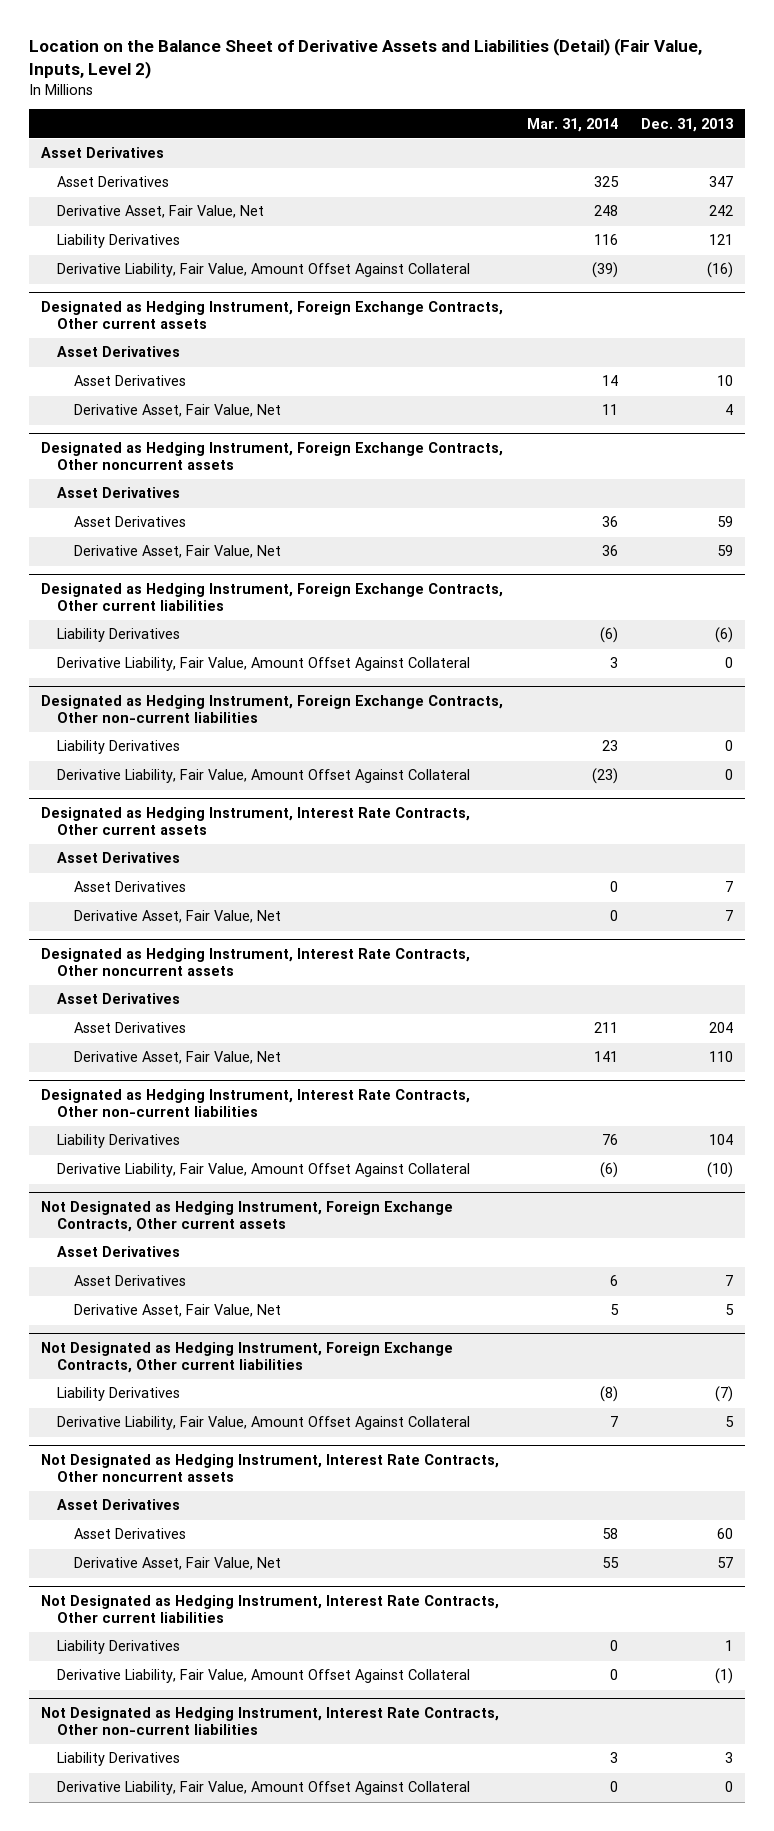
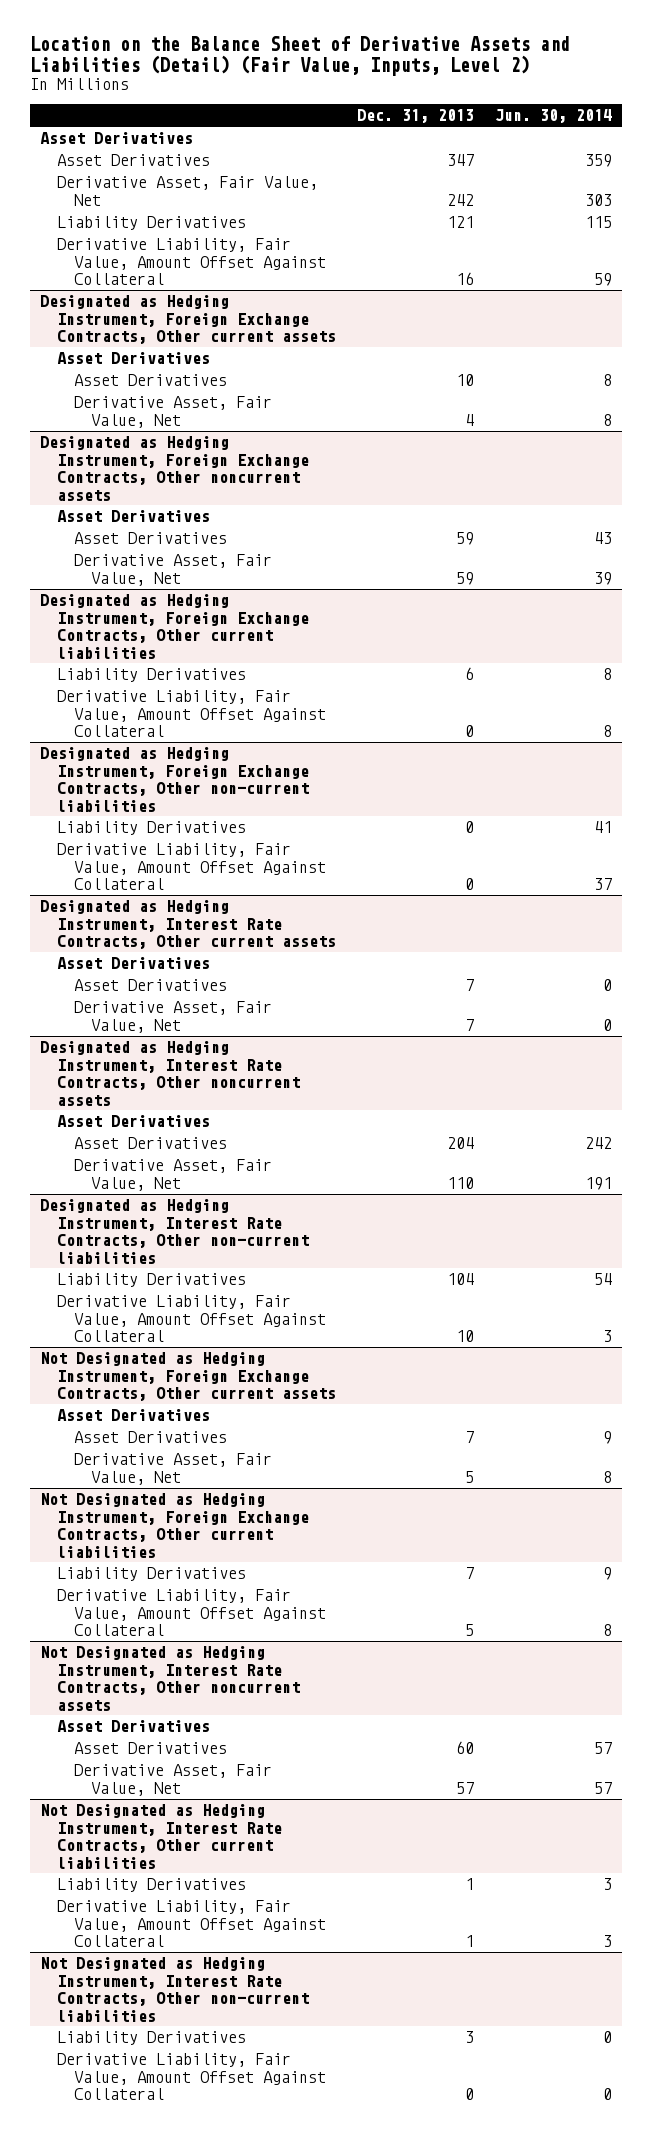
- | Mar. 31, 2014 | Dec. 31, 2013
+ | Dec. 31, 2013 | Jun. 30, 2014
- Derivative Liability, Fair Value, Amount Offset Against Collateral | (39) | (16)
+ Derivative Liability, Fair Value, Amount Offset Against Collateral | 16 | 59
@ Designated as Hedging Instrument, Foreign Exchange Contracts, Other current liabilities
- Liability Derivatives | (6) | (6)
+ Liability Derivatives | 6 | 8
@ Designated as Hedging Instrument, Interest Rate Contracts, Other non-current liabilities
- Derivative Liability, Fair Value, Amount Offset Against Collateral | (6) | (10)
+ Derivative Liability, Fair Value, Amount Offset Against Collateral | 10 | 3
@ Not Designated as Hedging Instrument, Foreign Exchange Contracts, Other current liabilities
- Liability Derivatives | (8) | (7)
+ Liability Derivatives | 7 | 9
@ Not Designated as Hedging Instrument, Interest Rate Contracts, Other current liabilities
- Derivative Liability, Fair Value, Amount Offset Against Collateral | 0 | (1)
+ Derivative Liability, Fair Value, Amount Offset Against Collateral | 1 | 3

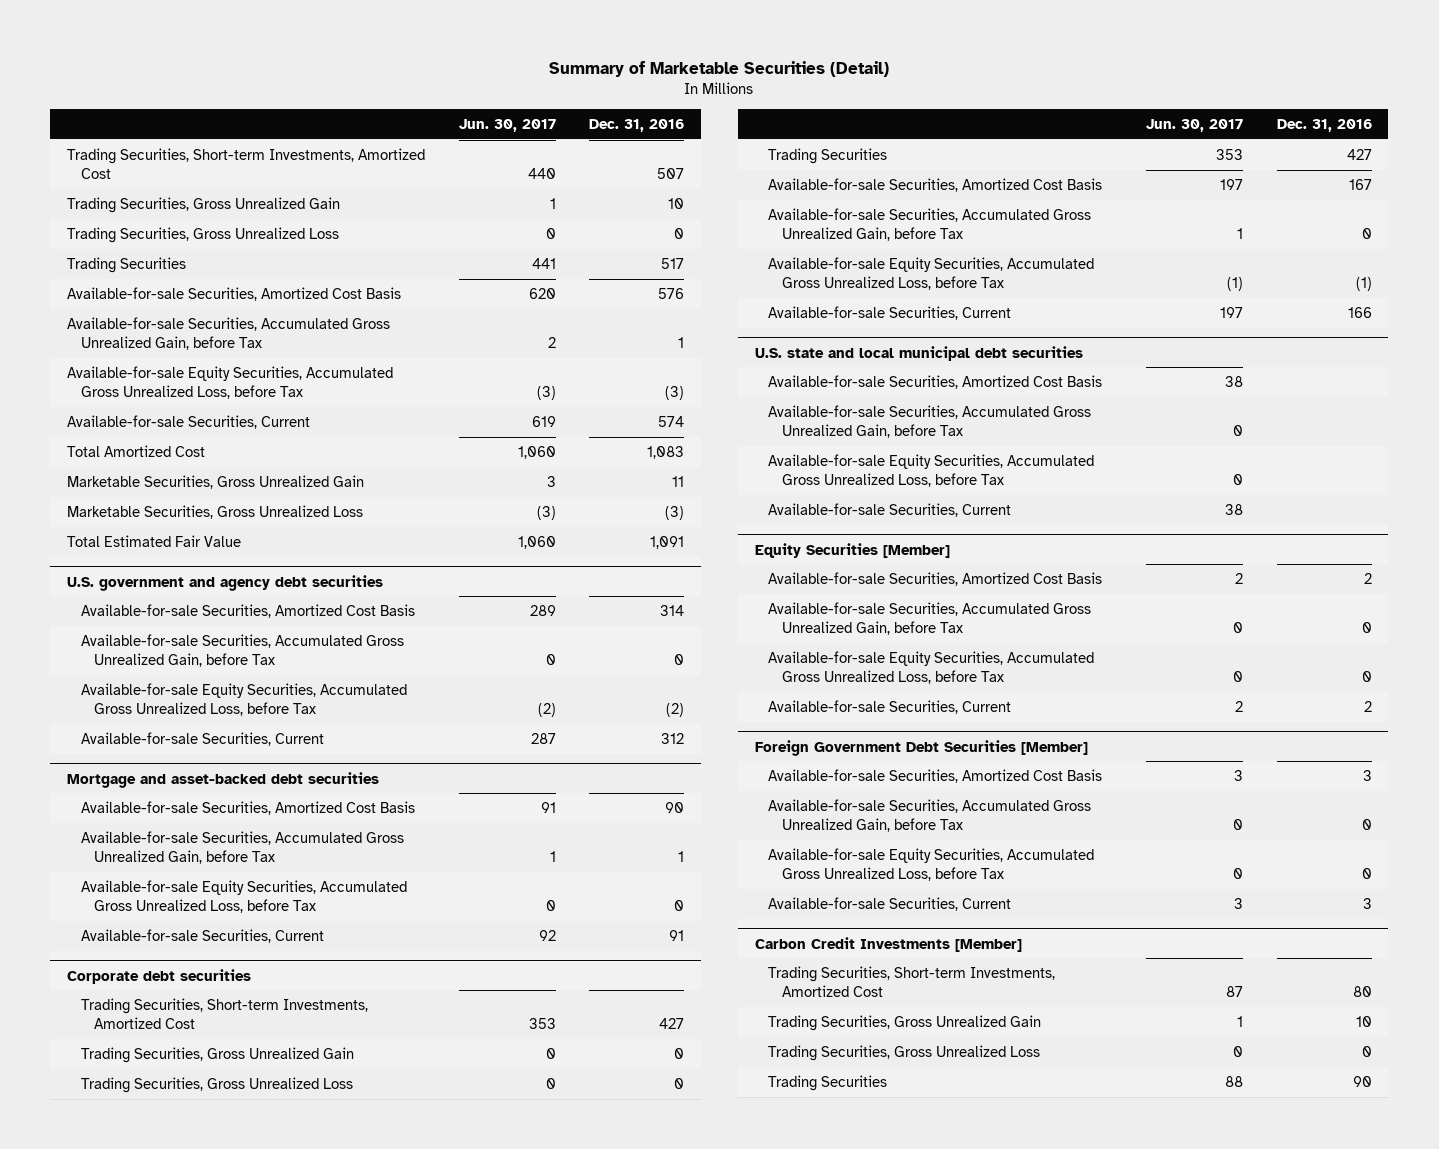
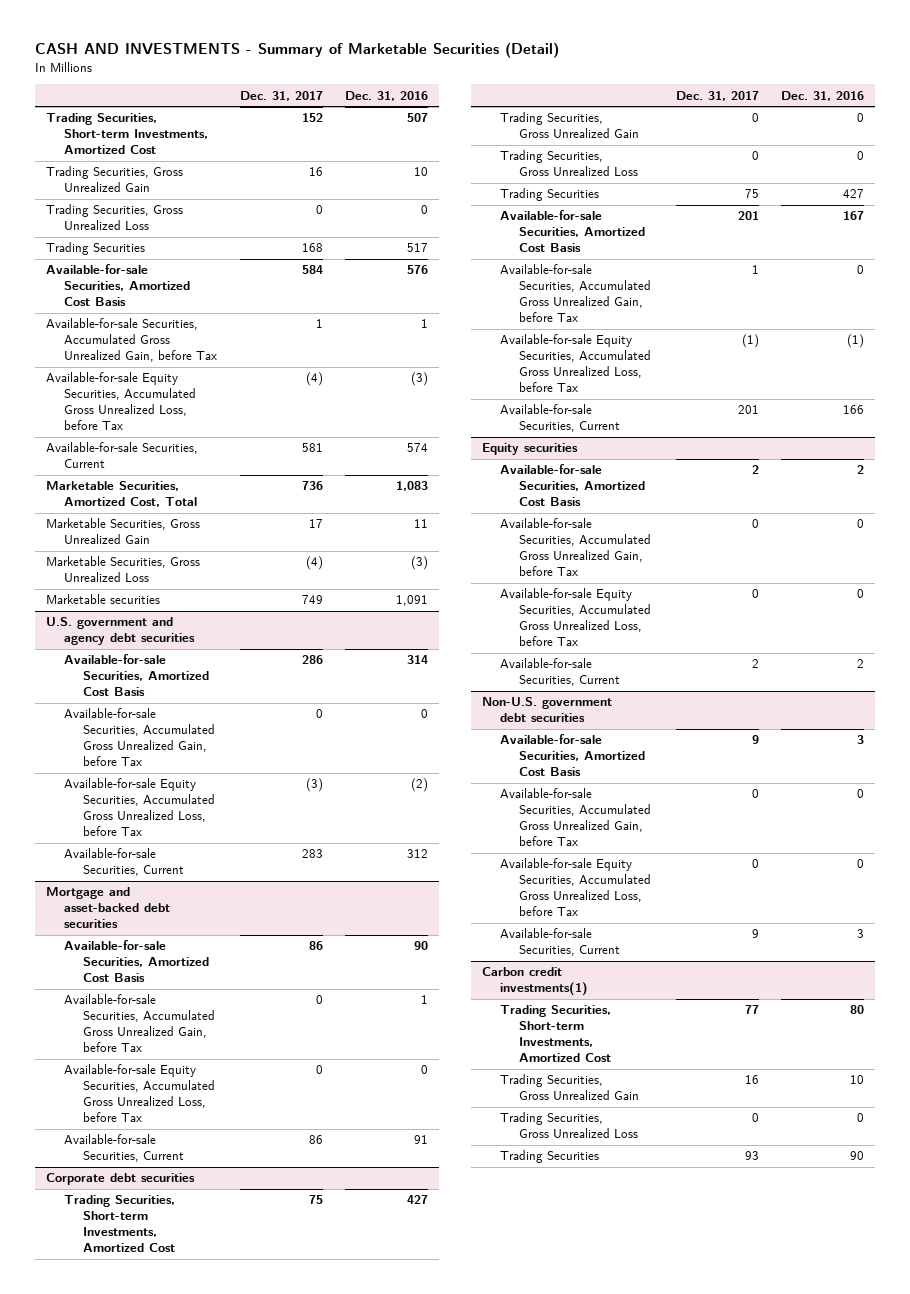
- Summary of Marketable Securities (Detail)
+ CASH AND INVESTMENTS - Summary of Marketable Securities (Detail)
- | Jun. 30, 2017 | Dec. 31, 2016
+ | Dec. 31, 2017 | Dec. 31, 2016
- Total Amortized Cost | 1,060 | 1,083
+ Marketable Securities, Amortized Cost, Total | 736 | 1,083
- Total Estimated Fair Value | 1,060 | 1,091
+ Marketable securities | 749 | 1,091
- U.S. state and local municipal debt securities
- Available-for-sale Securities, Amortized Cost Basis | 38 |
- Available-for-sale Securities, Accumulated Gross Unrealized Gain, before Tax | 0 |
- Available-for-sale Equity Securities, Accumulated Gross Unrealized Loss, before Tax | 0 |
- Available-for-sale Securities, Current | 38 |
- Equity Securities [Member]
+ Equity securities
- Foreign Government Debt Securities [Member]
+ Non-U.S. government debt securities
- Carbon Credit Investments [Member]
+ Carbon credit investments(1)

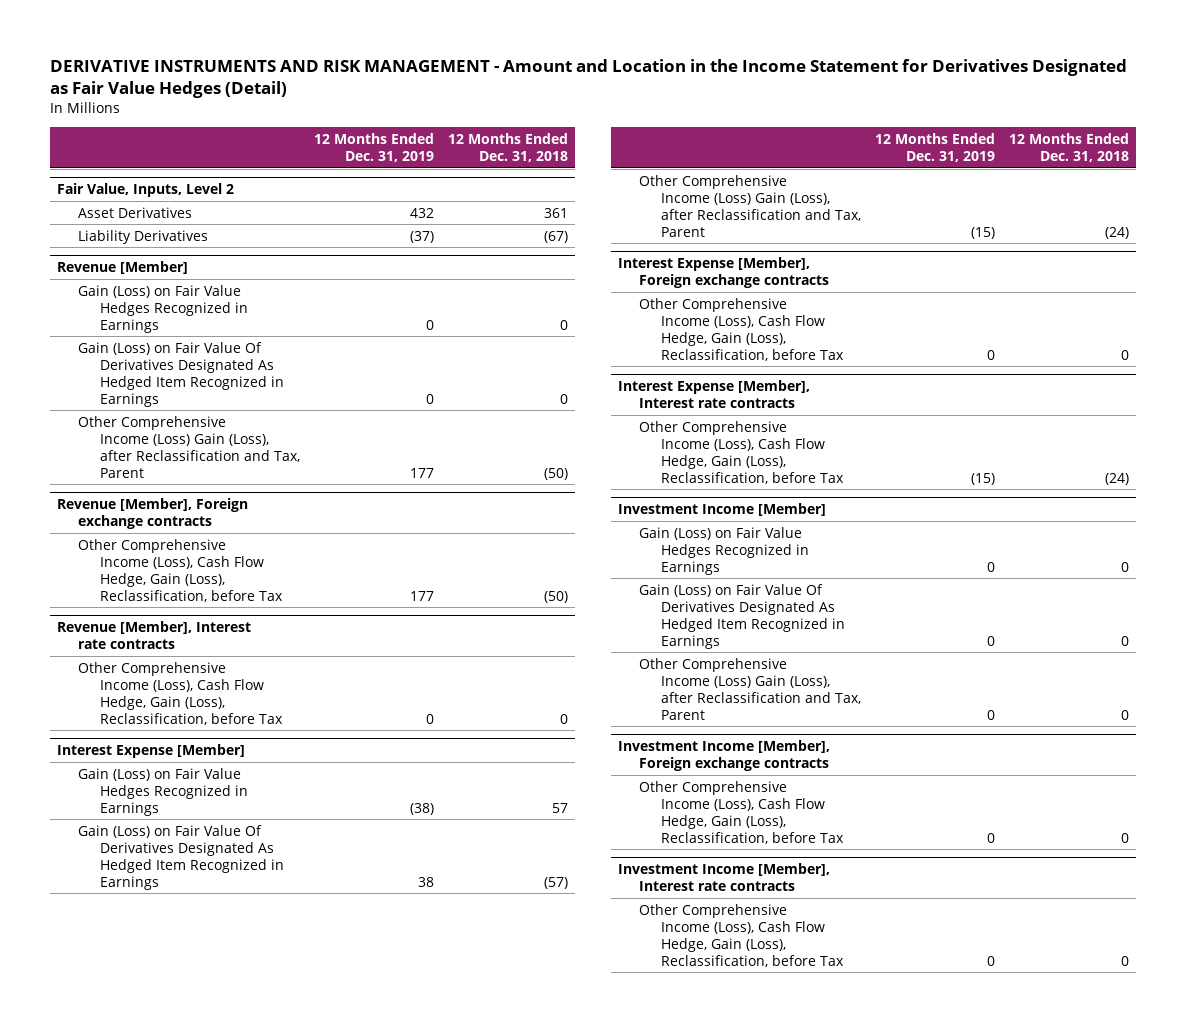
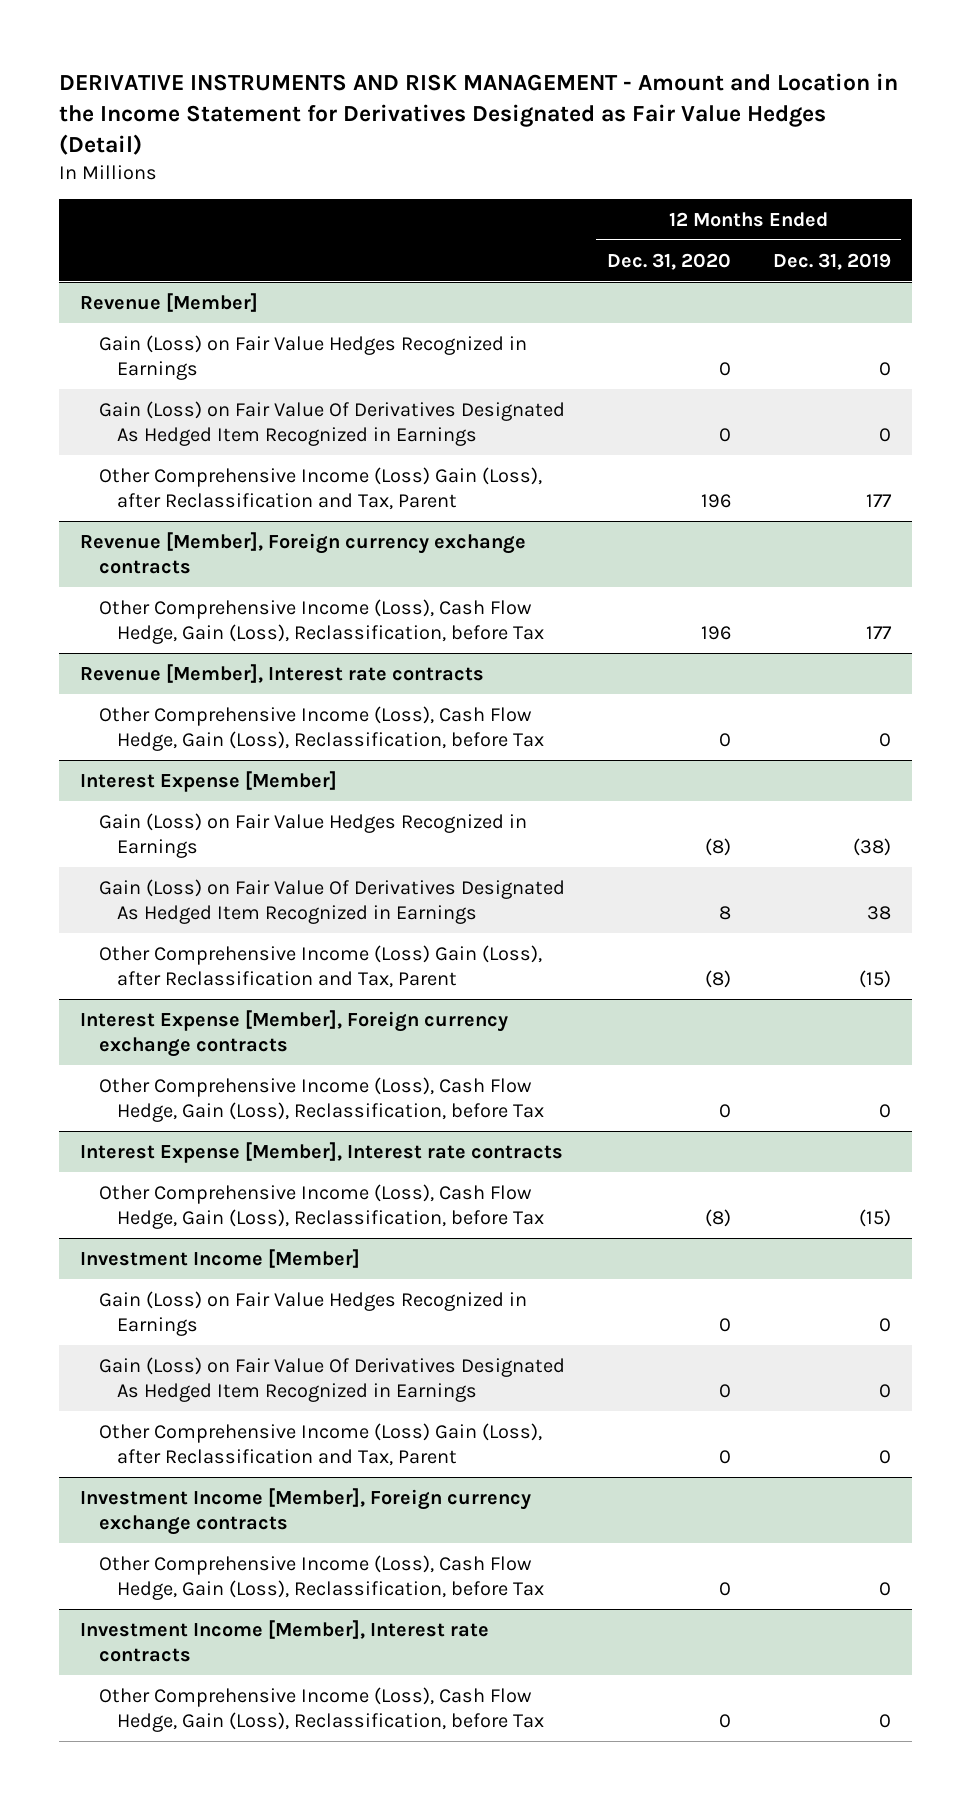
- | 12 Months Ended Dec. 31, 2019 | 12 Months Ended Dec. 31, 2018
+ | 12 Months Ended Dec. 31, 2020 | 12 Months Ended Dec. 31, 2019
- Fair Value, Inputs, Level 2
- Asset Derivatives | 432 | 361
- Liability Derivatives | (37) | (67)
- Revenue [Member], Foreign exchange contracts
+ Revenue [Member], Foreign currency exchange contracts
- Interest Expense [Member], Foreign exchange contracts
+ Interest Expense [Member], Foreign currency exchange contracts
- Investment Income [Member], Foreign exchange contracts
+ Investment Income [Member], Foreign currency exchange contracts

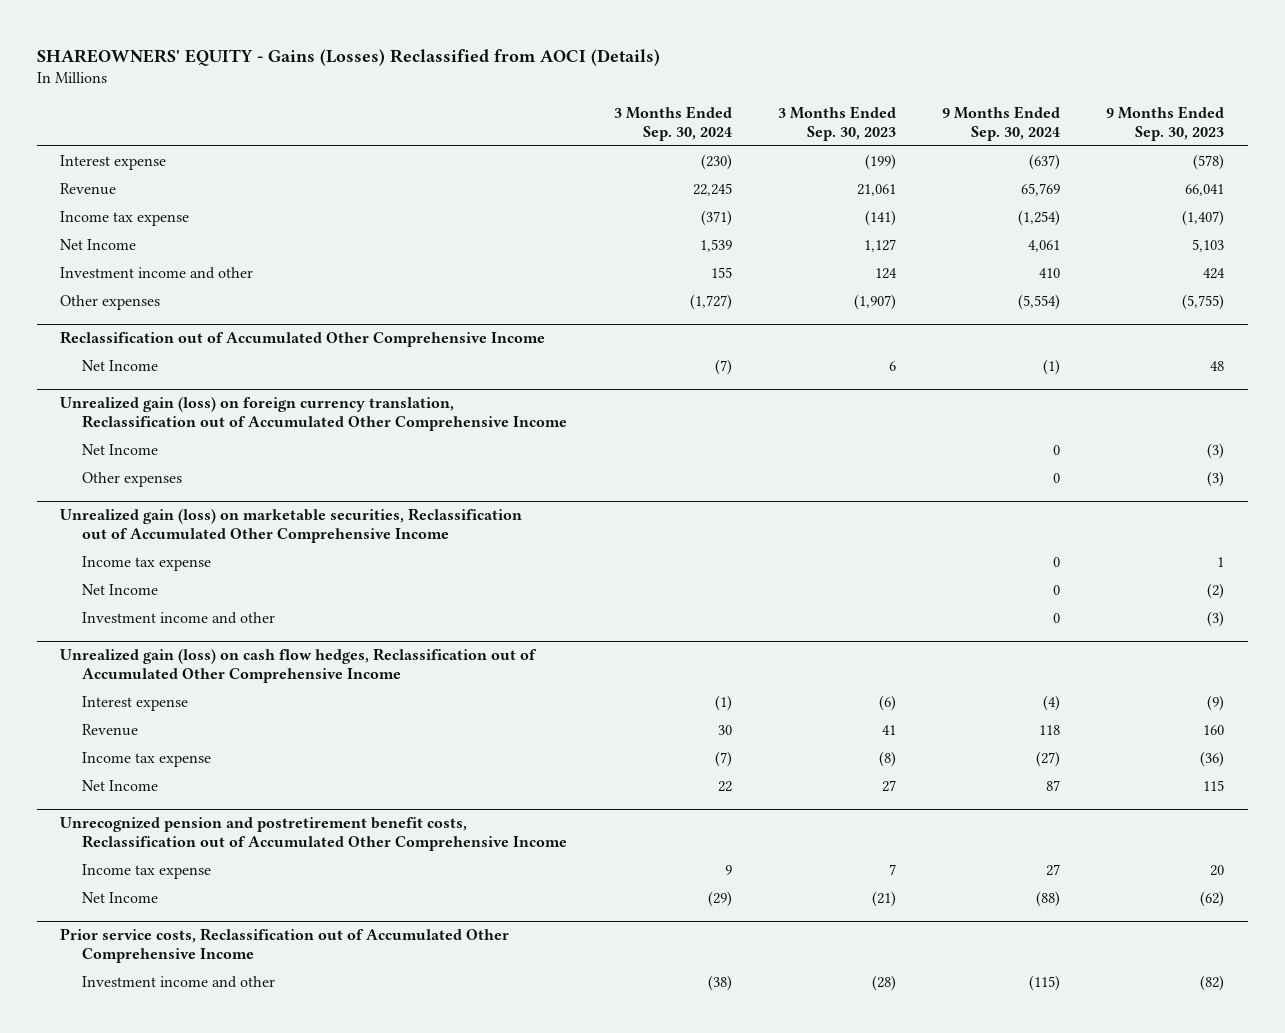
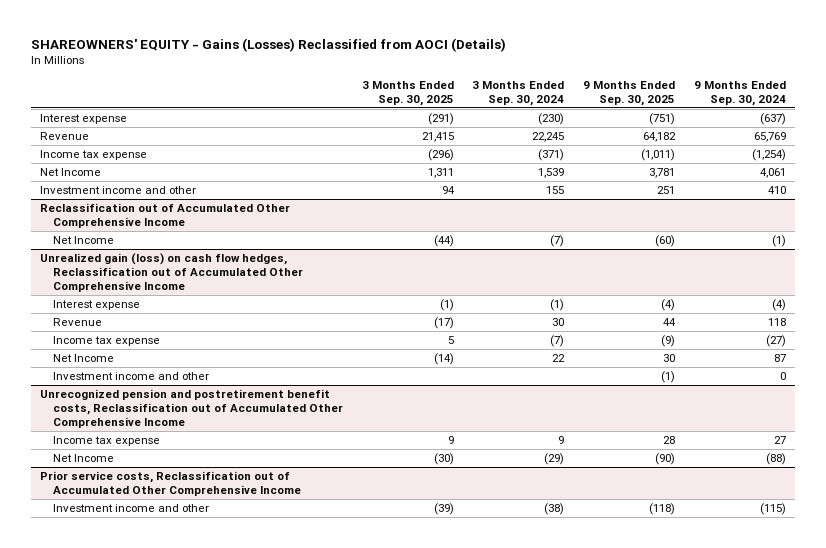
- | 3 Months Ended Sep. 30, 2024 | 3 Months Ended Sep. 30, 2023 | 9 Months Ended Sep. 30, 2024 | 9 Months Ended Sep. 30, 2023
+ | 3 Months Ended Sep. 30, 2025 | 3 Months Ended Sep. 30, 2024 | 9 Months Ended Sep. 30, 2025 | 9 Months Ended Sep. 30, 2024
- Other expenses | (1,727) | (1,907) | (5,554) | (5,755)
- Unrealized gain (loss) on foreign currency translation, Reclassification out of Accumulated Other Comprehensive Income
- Net Income | | | 0 | (3)
- Other expenses | | | 0 | (3)
- Unrealized gain (loss) on marketable securities, Reclassification out of Accumulated Other Comprehensive Income
- Income tax expense | | | 0 | 1
- Net Income | | | 0 | (2)
- Investment income and other | | | 0 | (3)
@ Unrealized gain (loss) on cash flow hedges, Reclassification out of Accumulated Other Comprehensive Income
+ Investment income and other | | | (1) | 0

